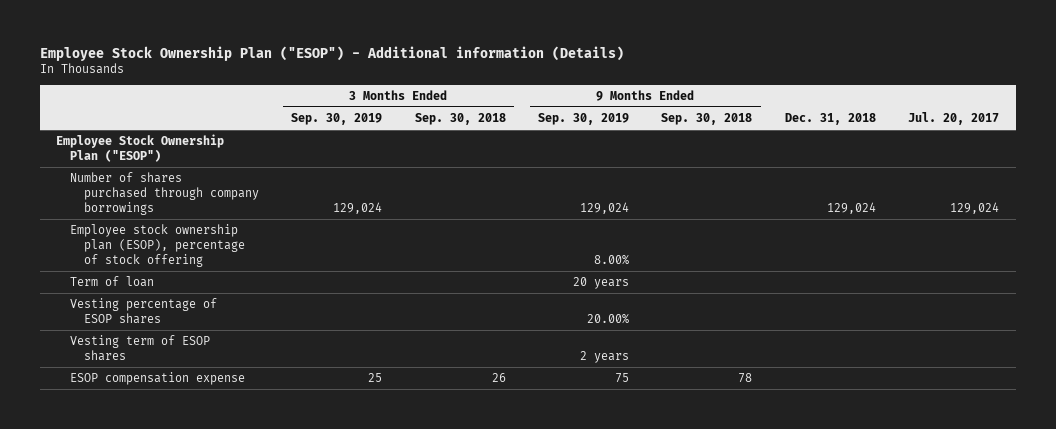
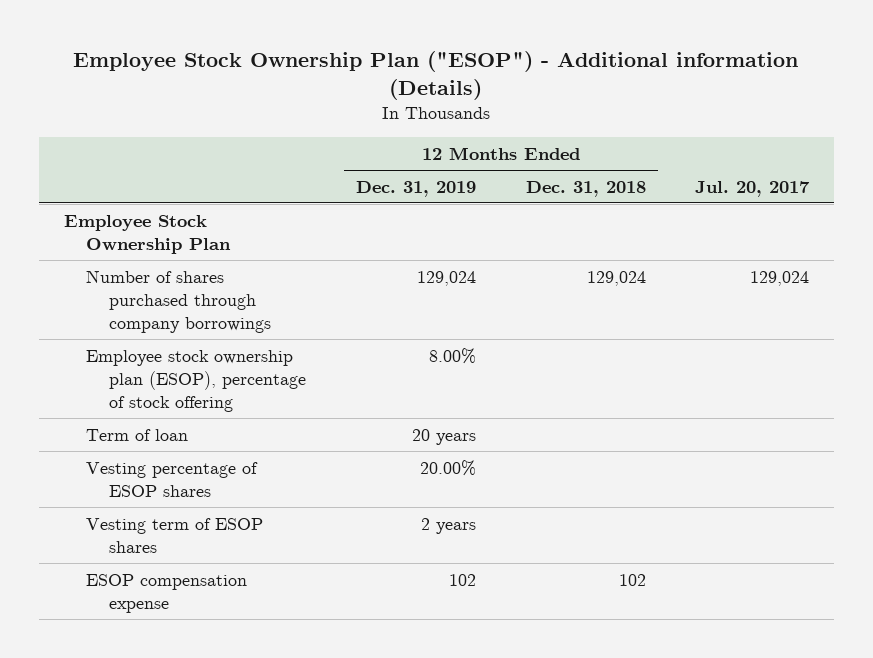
- | 3 Months Ended Sep. 30, 2019 | 3 Months Ended Sep. 30, 2018 | 9 Months Ended Sep. 30, 2019 | 9 Months Ended Sep. 30, 2018 | Dec. 31, 2018 | Jul. 20, 2017
+ | 12 Months Ended Dec. 31, 2019 | 12 Months Ended Dec. 31, 2018 | Jul. 20, 2017
- Employee Stock Ownership Plan ("ESOP")
+ Employee Stock Ownership Plan

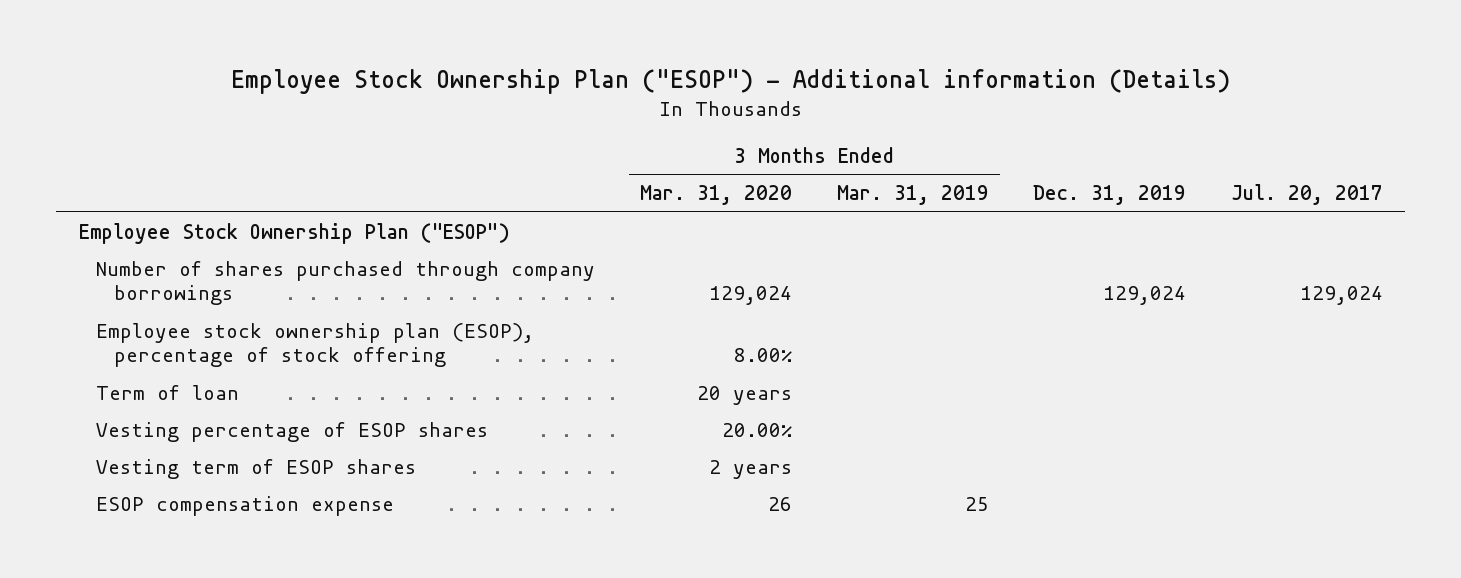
- | 12 Months Ended Dec. 31, 2019 | 12 Months Ended Dec. 31, 2018 | Jul. 20, 2017
+ | 3 Months Ended Mar. 31, 2020 | 3 Months Ended Mar. 31, 2019 | Dec. 31, 2019 | Jul. 20, 2017
- Employee Stock Ownership Plan
+ Employee Stock Ownership Plan ("ESOP")

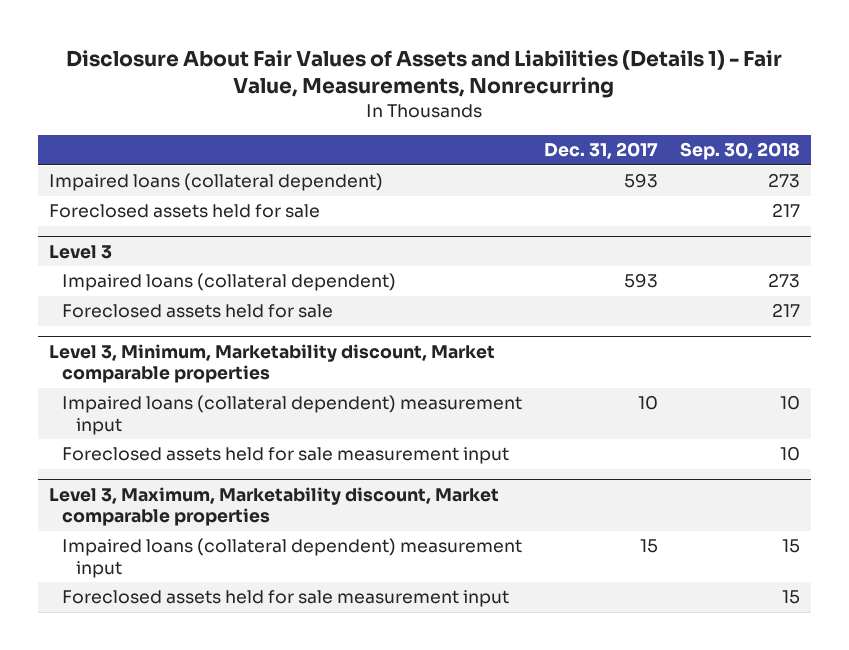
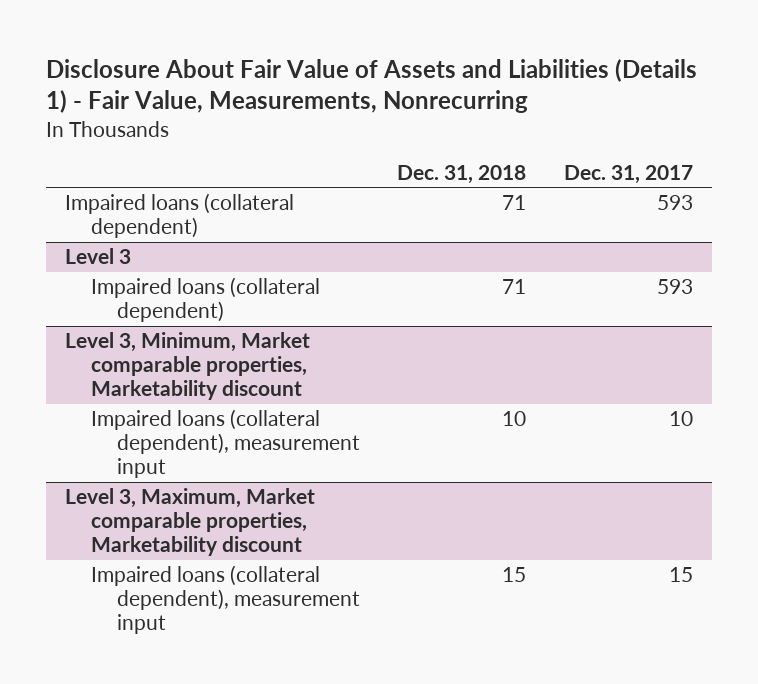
- Disclosure About Fair Values of Assets and Liabilities (Details 1) - Fair Value, Measurements, Nonrecurring
+ Disclosure About Fair Value of Assets and Liabilities (Details 1) - Fair Value, Measurements, Nonrecurring
- | Dec. 31, 2017 | Sep. 30, 2018
+ | Dec. 31, 2018 | Dec. 31, 2017
- Foreclosed assets held for sale | | 217
@ Level 3
- Foreclosed assets held for sale | | 217
- Level 3, Minimum, Marketability discount, Market comparable properties
- Impaired loans (collateral dependent) measurement input | 10 | 10
- Foreclosed assets held for sale measurement input | | 10
- Level 3, Maximum, Marketability discount, Market comparable properties
- Impaired loans (collateral dependent) measurement input | 15 | 15
- Foreclosed assets held for sale measurement input | | 15
+ Level 3, Minimum, Market comparable properties, Marketability discount
+ Impaired loans (collateral dependent), measurement input | 10 | 10
+ Level 3, Maximum, Market comparable properties, Marketability discount
+ Impaired loans (collateral dependent), measurement input | 15 | 15

